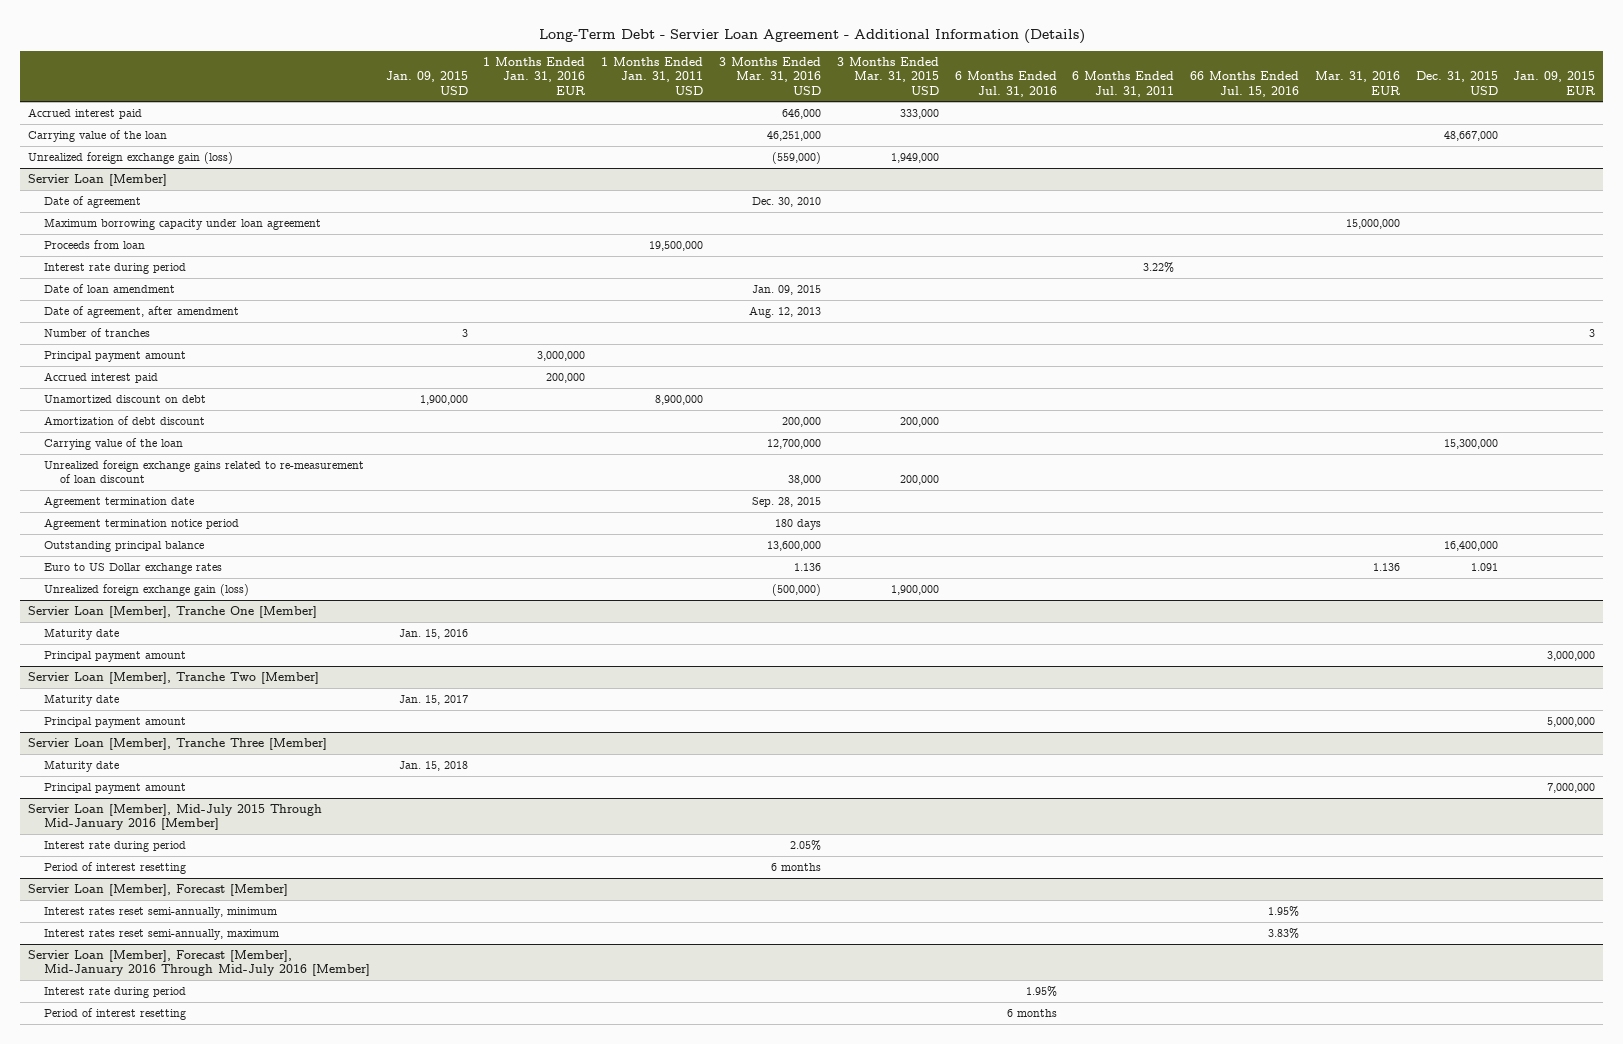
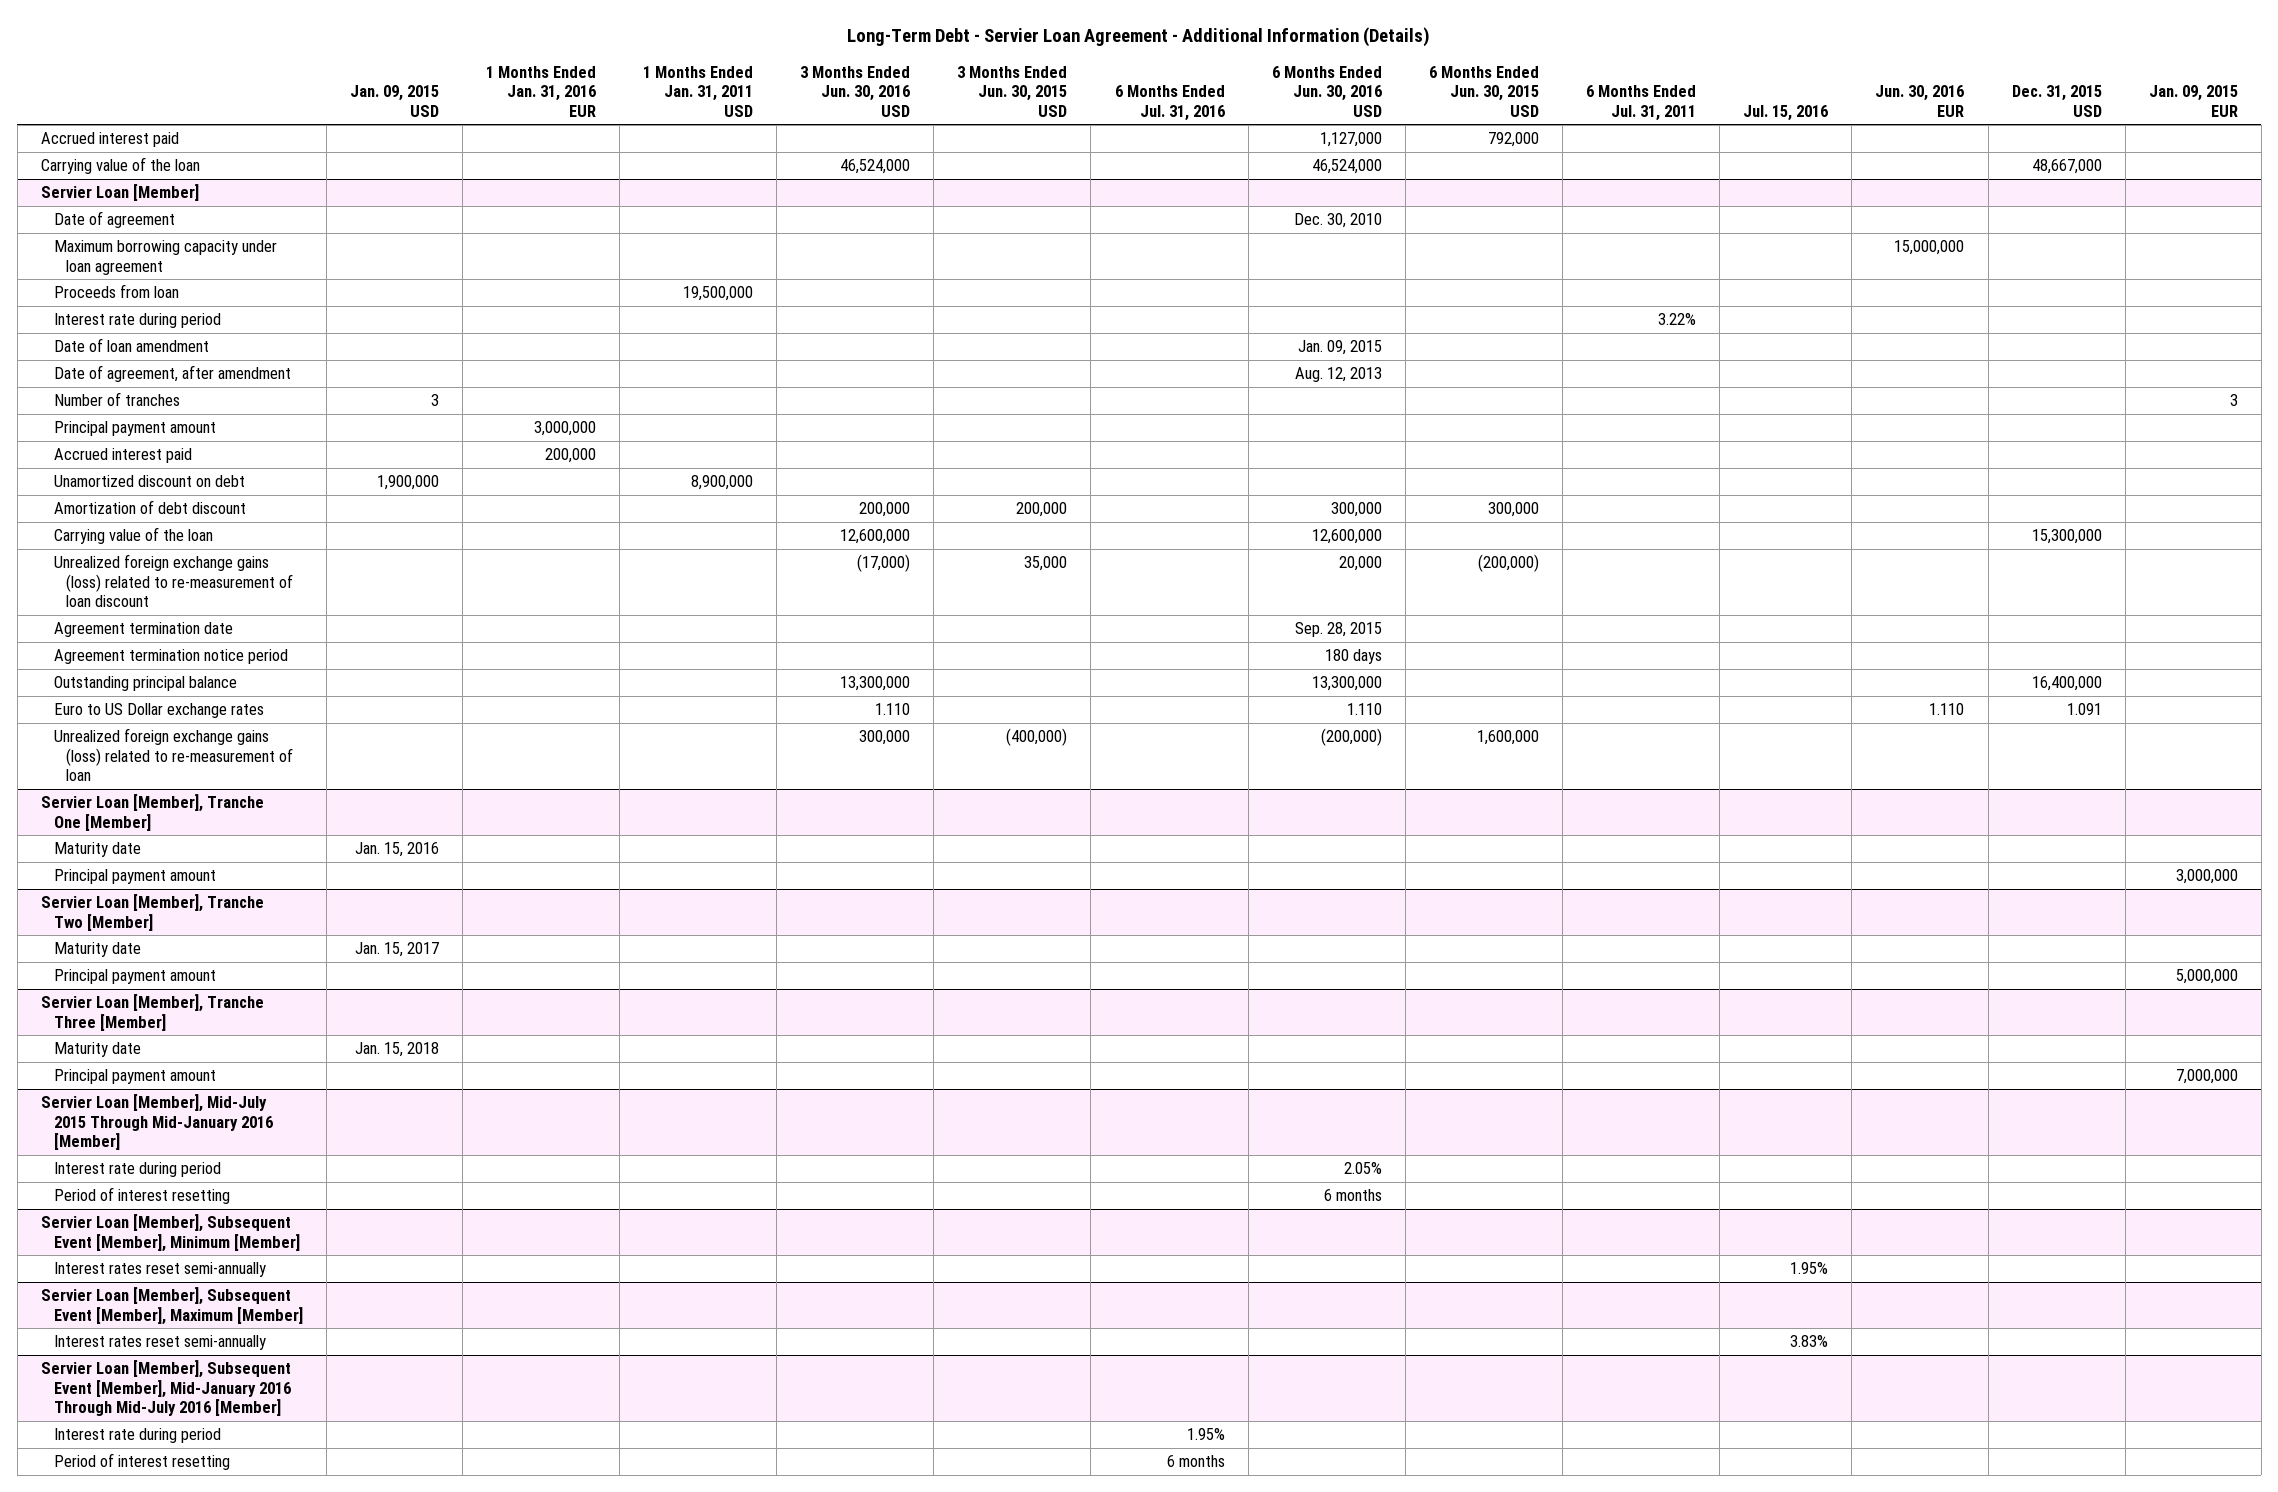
- | Jan. 09, 2015 USD | 1 Months Ended Jan. 31, 2016 EUR | 1 Months Ended Jan. 31, 2011 USD | 3 Months Ended Mar. 31, 2016 USD | 3 Months Ended Mar. 31, 2015 USD | 6 Months Ended Jul. 31, 2016 | 6 Months Ended Jul. 31, 2011 | 66 Months Ended Jul. 15, 2016 | Mar. 31, 2016 EUR | Dec. 31, 2015 USD | Jan. 09, 2015 EUR
+ | Jan. 09, 2015 USD | 1 Months Ended Jan. 31, 2016 EUR | 1 Months Ended Jan. 31, 2011 USD | 3 Months Ended Jun. 30, 2016 USD | 3 Months Ended Jun. 30, 2015 USD | 6 Months Ended Jul. 31, 2016 | 6 Months Ended Jun. 30, 2016 USD | 6 Months Ended Jun. 30, 2015 USD | 6 Months Ended Jul. 31, 2011 | Jul. 15, 2016 | Jun. 30, 2016 EUR | Dec. 31, 2015 USD | Jan. 09, 2015 EUR
- Unrealized foreign exchange gain (loss) | | | | (559,000) | 1,949,000 | | | | | |
@ Servier Loan [Member]
- Unrealized foreign exchange gains related to re-measurement of loan discount | | | | 38,000 | 200,000 | | | | | |
+ Unrealized foreign exchange gains (loss) related to re-measurement of loan discount | | | | (17,000) | 35,000 | | 20,000 | (200,000) | | | | |
- Unrealized foreign exchange gain (loss) | | | | (500,000) | 1,900,000 | | | | | |
+ Unrealized foreign exchange gains (loss) related to re-measurement of loan | | | | 300,000 | (400,000) | | (200,000) | 1,600,000 | | | | |
- Servier Loan [Member], Forecast [Member]
- Interest rates reset semi-annually, minimum | | | | | | | | 1.95% | | |
- Interest rates reset semi-annually, maximum | | | | | | | | 3.83% | | |
- Servier Loan [Member], Forecast [Member], Mid-January 2016 Through Mid-July 2016 [Member]
+ Servier Loan [Member], Subsequent Event [Member], Minimum [Member]
+ Interest rates reset semi-annually | | | | | | | | | | 1.95% | | |
+ Servier Loan [Member], Subsequent Event [Member], Maximum [Member]
+ Interest rates reset semi-annually | | | | | | | | | | 3.83% | | |
+ Servier Loan [Member], Subsequent Event [Member], Mid-January 2016 Through Mid-July 2016 [Member]

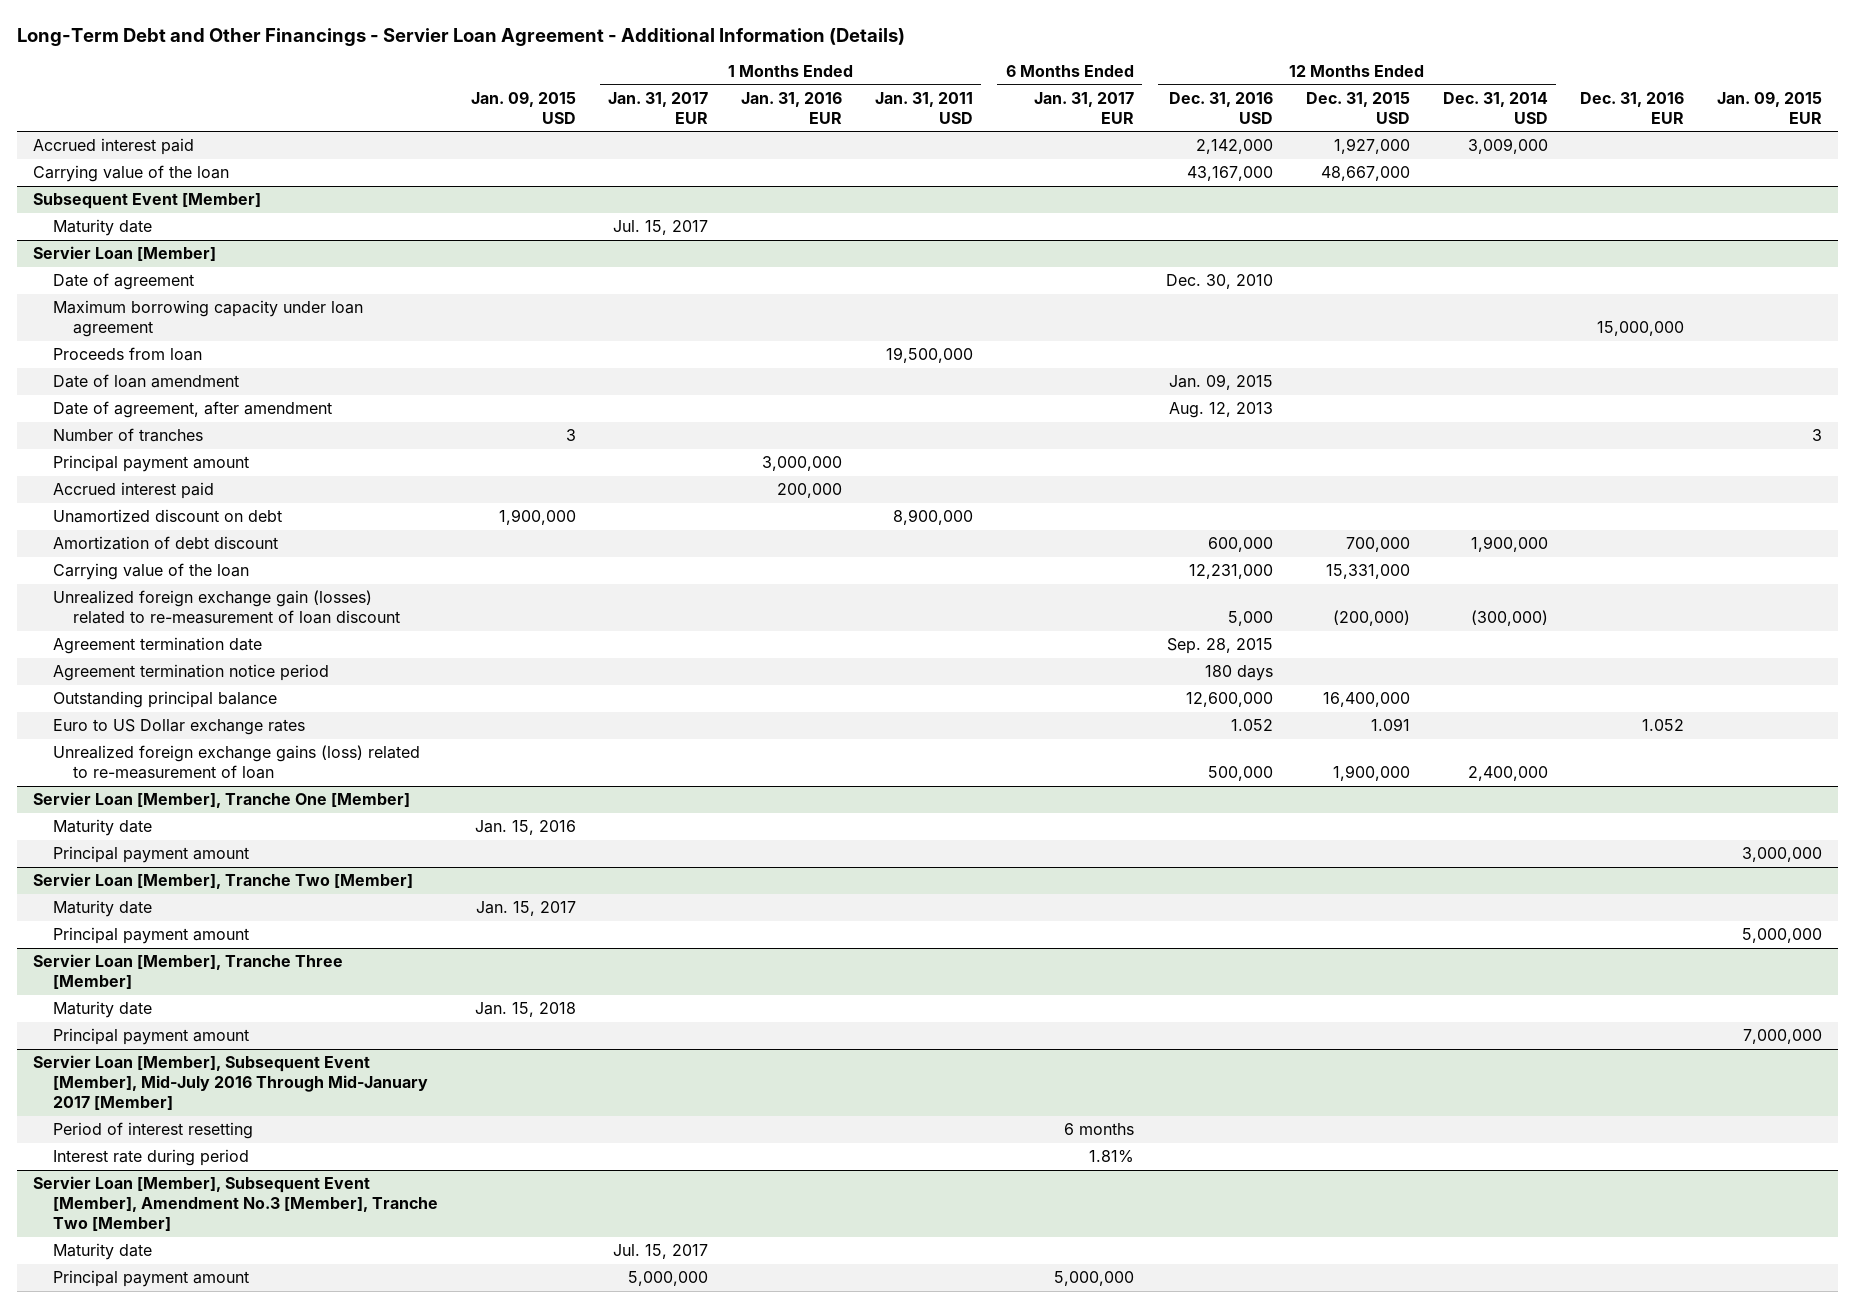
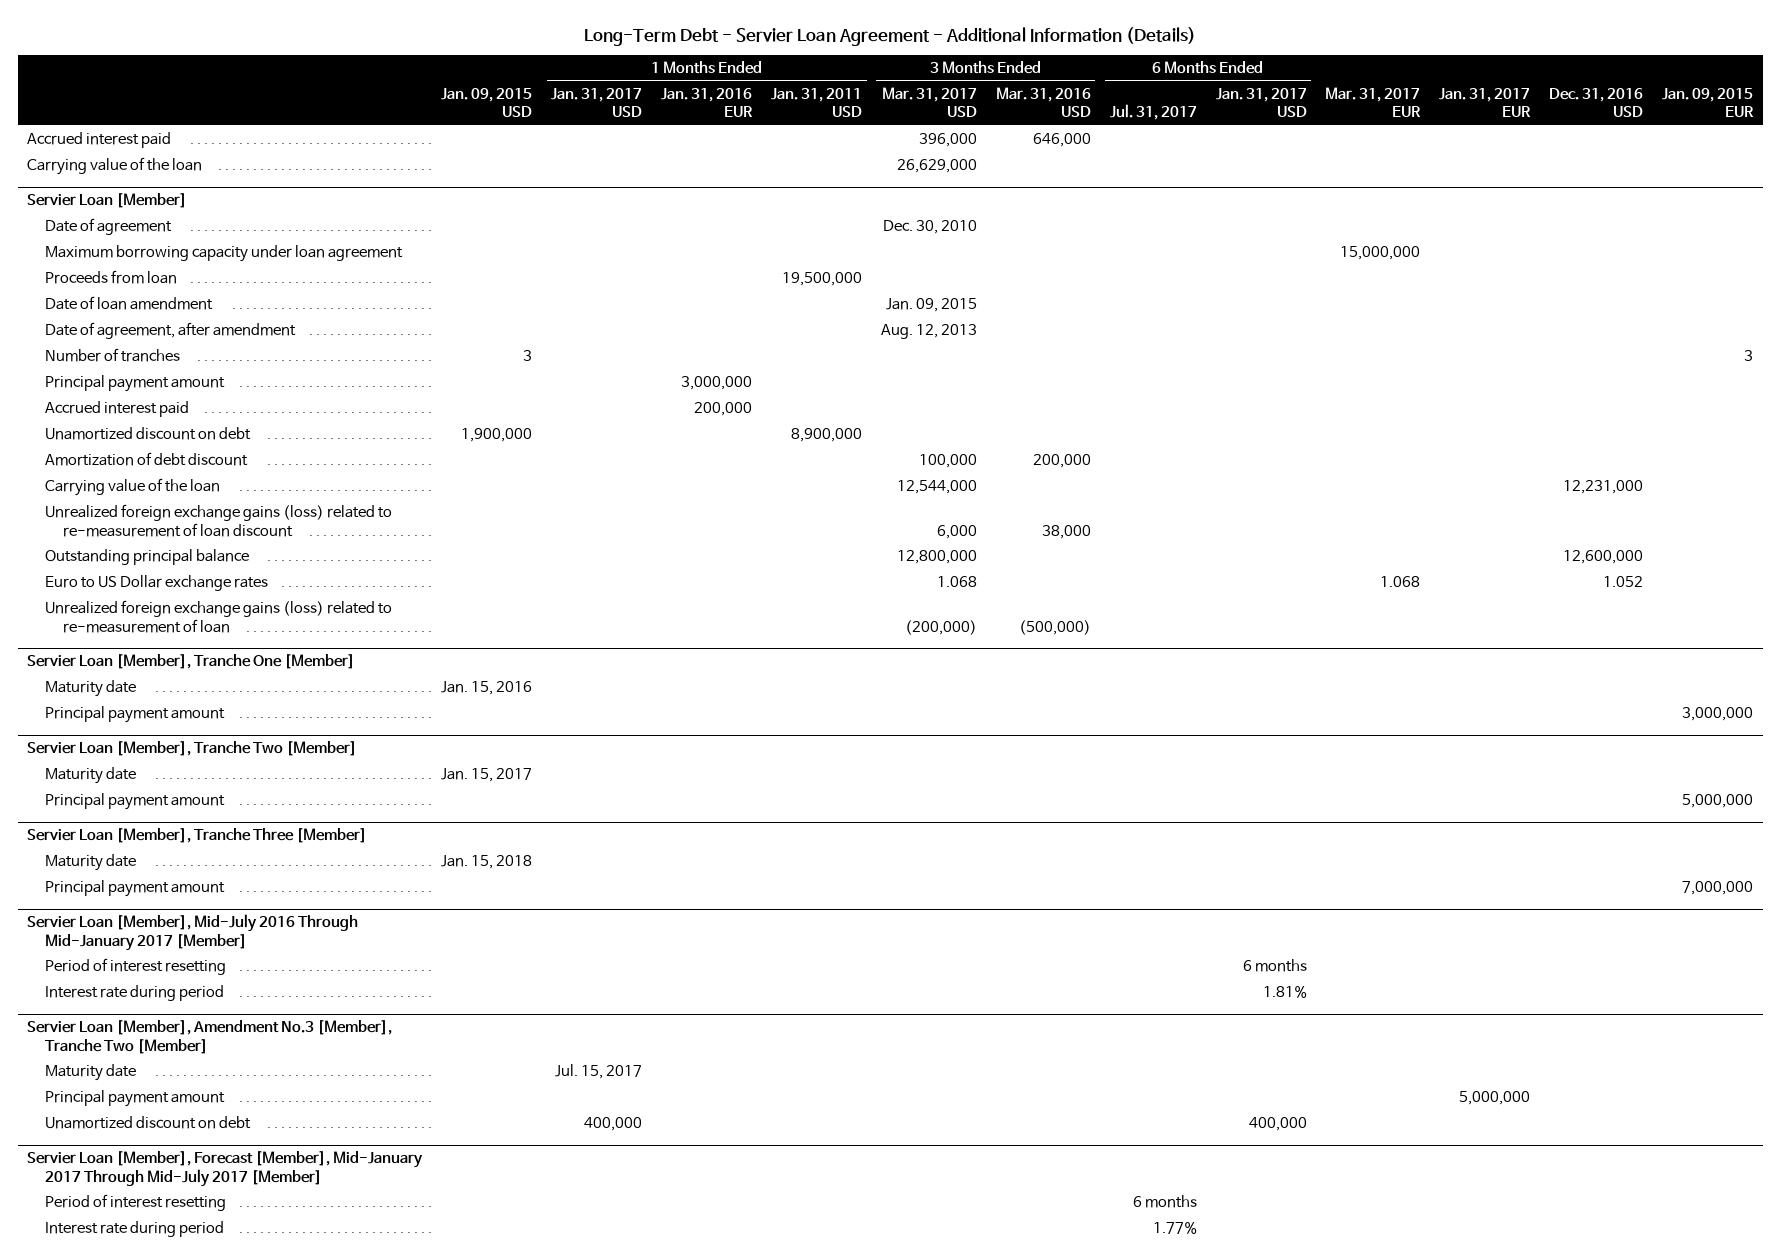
- Long-Term Debt and Other Financings - Servier Loan Agreement - Additional Information (Details)
+ Long-Term Debt - Servier Loan Agreement - Additional Information (Details)
- | Jan. 09, 2015 USD | 1 Months Ended Jan. 31, 2017 EUR | 1 Months Ended Jan. 31, 2016 EUR | 1 Months Ended Jan. 31, 2011 USD | 6 Months Ended Jan. 31, 2017 EUR | 12 Months Ended Dec. 31, 2016 USD | 12 Months Ended Dec. 31, 2015 USD | 12 Months Ended Dec. 31, 2014 USD | Dec. 31, 2016 EUR | Jan. 09, 2015 EUR
+ | Jan. 09, 2015 USD | 1 Months Ended Jan. 31, 2017 USD | 1 Months Ended Jan. 31, 2016 EUR | 1 Months Ended Jan. 31, 2011 USD | 3 Months Ended Mar. 31, 2017 USD | 3 Months Ended Mar. 31, 2016 USD | 6 Months Ended Jul. 31, 2017 | 6 Months Ended Jan. 31, 2017 USD | Mar. 31, 2017 EUR | Jan. 31, 2017 EUR | Dec. 31, 2016 USD | Jan. 09, 2015 EUR
- Subsequent Event [Member]
- Maturity date | | Jul. 15, 2017 | | | | | | | |
@ Servier Loan [Member]
- Unrealized foreign exchange gain (losses) related to re-measurement of loan discount | | | | | | 5,000 | (200,000) | (300,000) | |
- Agreement termination date | | | | | | Sep. 28, 2015 | | | |
- Agreement termination notice period | | | | | | 180 days | | | |
+ Unrealized foreign exchange gains (loss) related to re-measurement of loan discount | | | | | 6,000 | 38,000 | | | | | |
- Servier Loan [Member], Subsequent Event [Member], Mid-July 2016 Through Mid-January 2017 [Member]
+ Servier Loan [Member], Mid-July 2016 Through Mid-January 2017 [Member]
- Servier Loan [Member], Subsequent Event [Member], Amendment No.3 [Member], Tranche Two [Member]
+ Servier Loan [Member], Amendment No.3 [Member], Tranche Two [Member]
+ Unamortized discount on debt | | 400,000 | | | | | | 400,000 | | | |
+ Servier Loan [Member], Forecast [Member], Mid-January 2017 Through Mid-July 2017 [Member]
+ Period of interest resetting | | | | | | | 6 months | | | | |
+ Interest rate during period | | | | | | | 1.77% | | | | |

